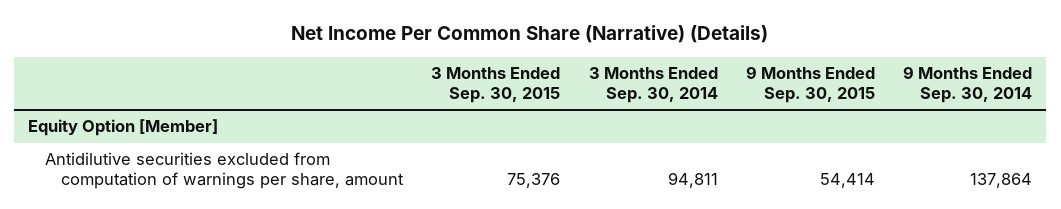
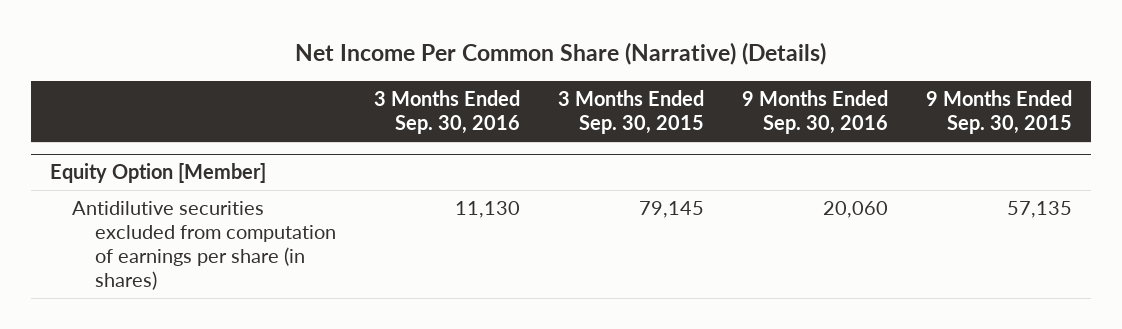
- | 3 Months Ended Sep. 30, 2015 | 3 Months Ended Sep. 30, 2014 | 9 Months Ended Sep. 30, 2015 | 9 Months Ended Sep. 30, 2014
+ | 3 Months Ended Sep. 30, 2016 | 3 Months Ended Sep. 30, 2015 | 9 Months Ended Sep. 30, 2016 | 9 Months Ended Sep. 30, 2015
@ Equity Option [Member]
- Antidilutive securities excluded from computation of warnings per share, amount | 75,376 | 94,811 | 54,414 | 137,864
+ Antidilutive securities excluded from computation of earnings per share (in shares) | 11,130 | 79,145 | 20,060 | 57,135

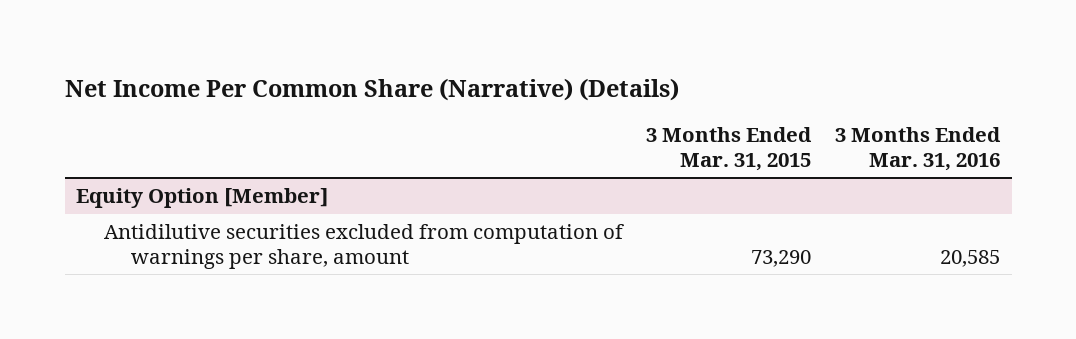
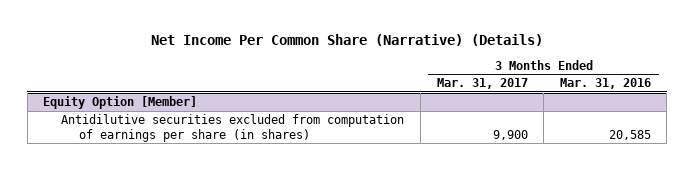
- | 3 Months Ended Mar. 31, 2015 | 3 Months Ended Mar. 31, 2016
+ | 3 Months Ended Mar. 31, 2017 | 3 Months Ended Mar. 31, 2016
@ Equity Option [Member]
- Antidilutive securities excluded from computation of warnings per share, amount | 73,290 | 20,585
+ Antidilutive securities excluded from computation of earnings per share (in shares) | 9,900 | 20,585

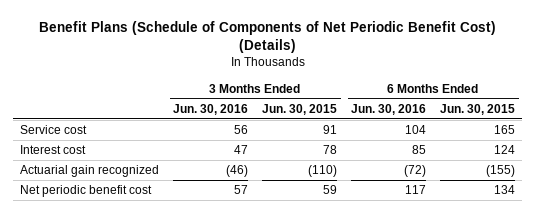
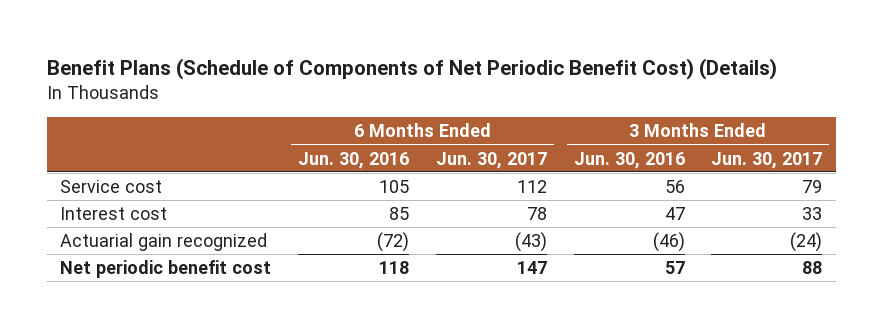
- | 3 Months Ended Jun. 30, 2016 | 3 Months Ended Jun. 30, 2015 | 6 Months Ended Jun. 30, 2016 | 6 Months Ended Jun. 30, 2015
+ | 6 Months Ended Jun. 30, 2016 | 6 Months Ended Jun. 30, 2017 | 3 Months Ended Jun. 30, 2016 | 3 Months Ended Jun. 30, 2017
- Service cost | 56 | 91 | 104 | 165
+ Service cost | 105 | 112 | 56 | 79
- Net periodic benefit cost | 57 | 59 | 117 | 134
+ Net periodic benefit cost | 118 | 147 | 57 | 88

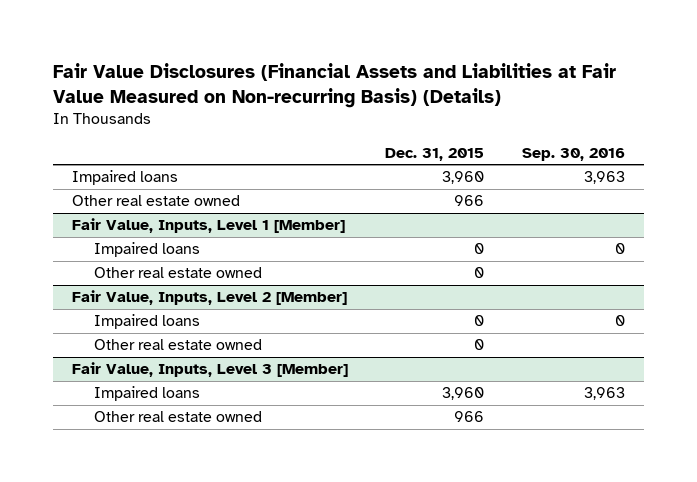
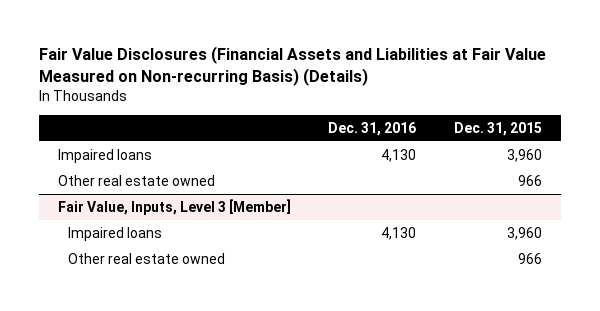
- | Dec. 31, 2015 | Sep. 30, 2016
+ | Dec. 31, 2016 | Dec. 31, 2015
- Fair Value, Inputs, Level 1 [Member]
- Impaired loans | 0 | 0
- Other real estate owned | 0 |
- Fair Value, Inputs, Level 2 [Member]
- Impaired loans | 0 | 0
- Other real estate owned | 0 |

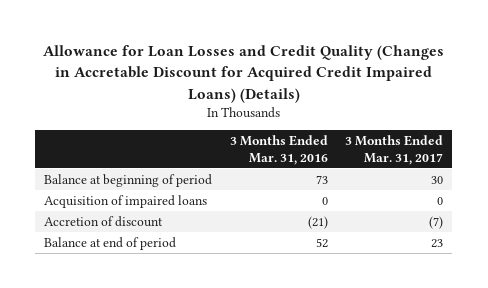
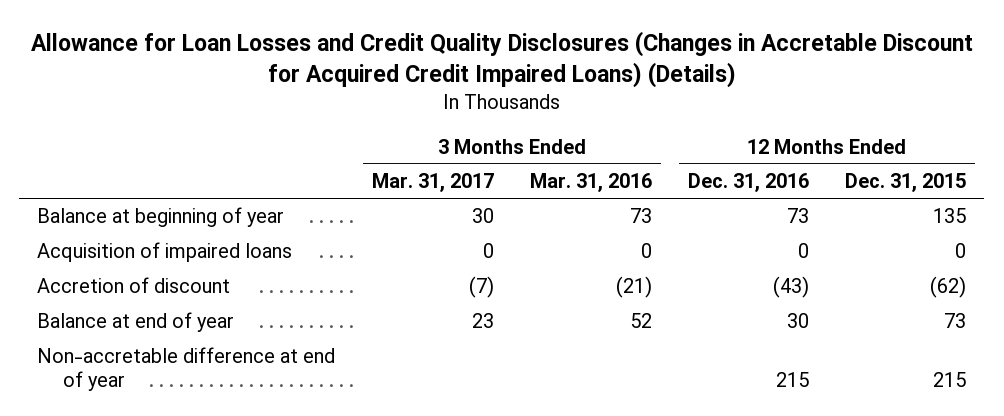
- Allowance for Loan Losses and Credit Quality (Changes in Accretable Discount for Acquired Credit Impaired Loans) (Details)
+ Allowance for Loan Losses and Credit Quality Disclosures (Changes in Accretable Discount for Acquired Credit Impaired Loans) (Details)
- | 3 Months Ended Mar. 31, 2016 | 3 Months Ended Mar. 31, 2017
+ | 3 Months Ended Mar. 31, 2017 | 3 Months Ended Mar. 31, 2016 | 12 Months Ended Dec. 31, 2016 | 12 Months Ended Dec. 31, 2015
- Balance at beginning of period | 73 | 30
+ Balance at beginning of year | 30 | 73 | 73 | 135
- Balance at end of period | 52 | 23
+ Balance at end of year | 23 | 52 | 30 | 73
+ Non-accretable difference at end of year | | | 215 | 215

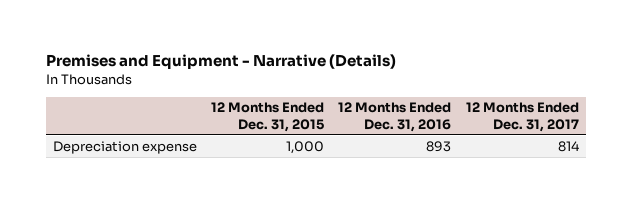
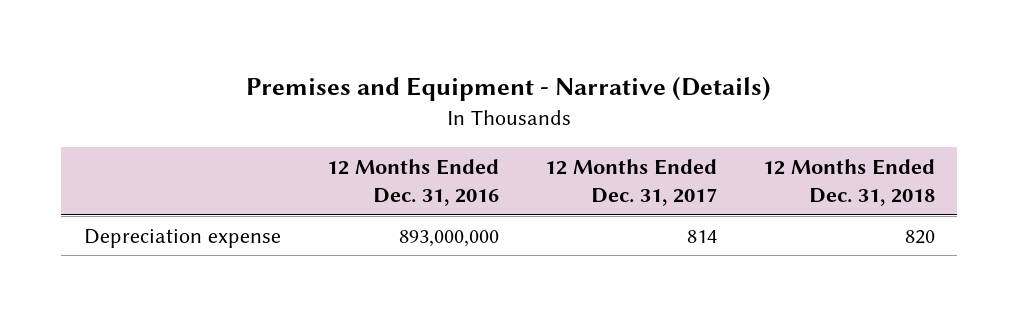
- | 12 Months Ended Dec. 31, 2015 | 12 Months Ended Dec. 31, 2016 | 12 Months Ended Dec. 31, 2017
+ | 12 Months Ended Dec. 31, 2016 | 12 Months Ended Dec. 31, 2017 | 12 Months Ended Dec. 31, 2018
- Depreciation expense | 1,000 | 893 | 814
+ Depreciation expense | 893,000,000 | 814 | 820

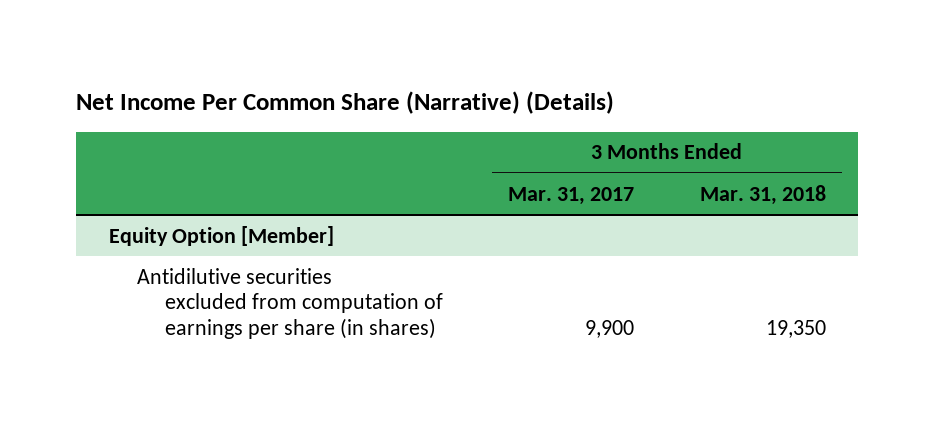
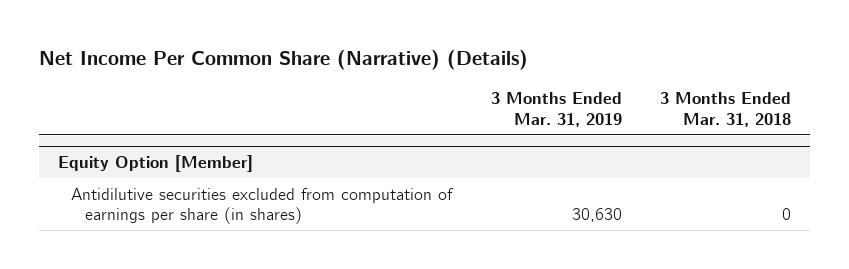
- | 3 Months Ended Mar. 31, 2017 | 3 Months Ended Mar. 31, 2018
+ | 3 Months Ended Mar. 31, 2019 | 3 Months Ended Mar. 31, 2018
@ Equity Option [Member]
- Antidilutive securities excluded from computation of earnings per share (in shares) | 9,900 | 19,350
+ Antidilutive securities excluded from computation of earnings per share (in shares) | 30,630 | 0

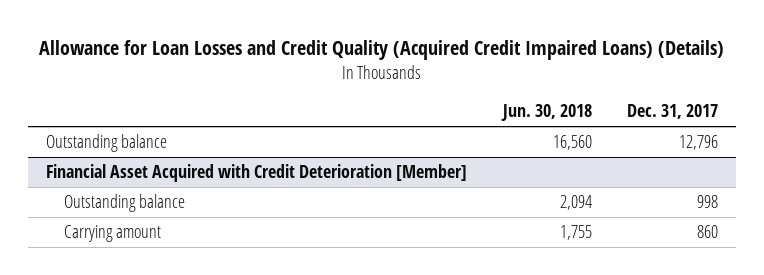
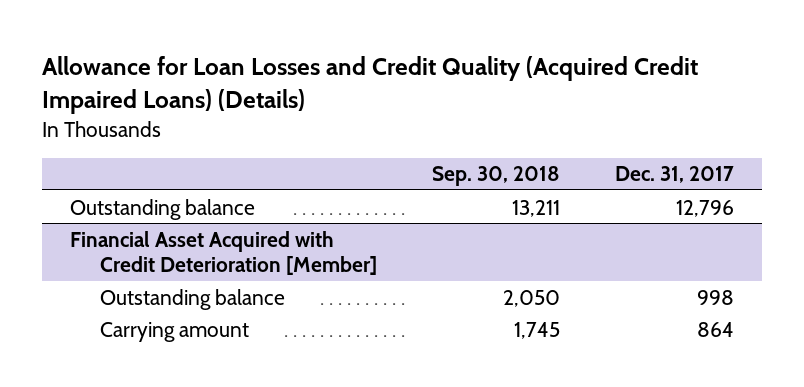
- | Jun. 30, 2018 | Dec. 31, 2017
+ | Sep. 30, 2018 | Dec. 31, 2017
@ Financial Asset Acquired with Credit Deterioration [Member]
- Carrying amount | 1,755 | 860
+ Carrying amount | 1,745 | 864

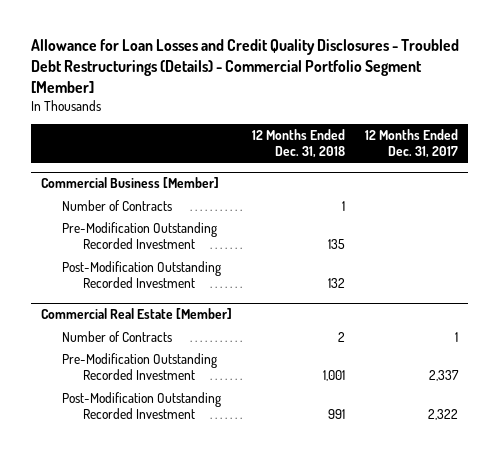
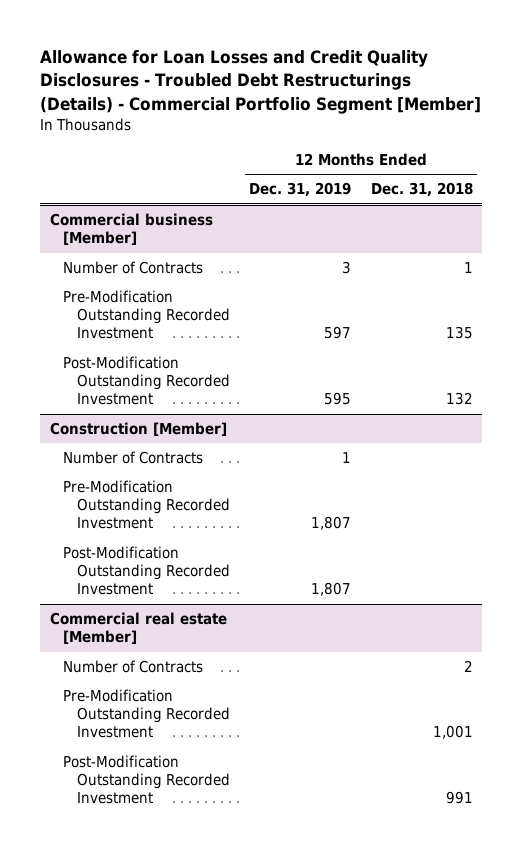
- | 12 Months Ended Dec. 31, 2018 | 12 Months Ended Dec. 31, 2017
+ | 12 Months Ended Dec. 31, 2019 | 12 Months Ended Dec. 31, 2018
- Commercial Business [Member]
+ Commercial business [Member]
- Commercial Real Estate [Member]
+ Construction [Member]
+ Number of Contracts | 1 |
+ Pre-Modification Outstanding Recorded Investment | 1,807 |
+ Post-Modification Outstanding Recorded Investment | 1,807 |
+ Commercial real estate [Member]

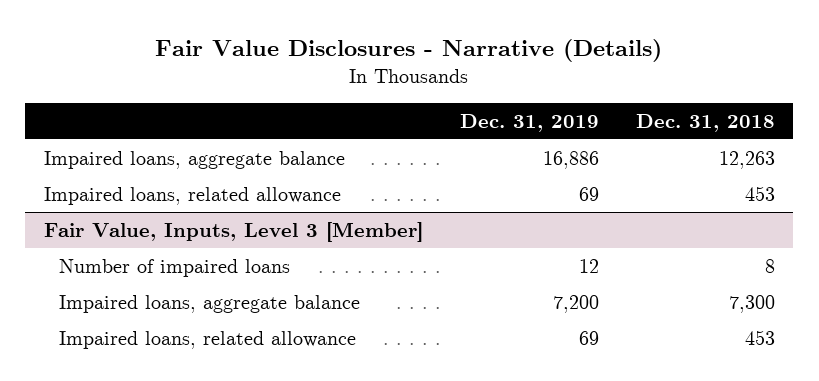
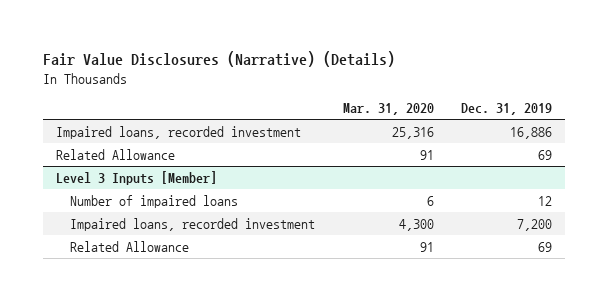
- Fair Value Disclosures - Narrative (Details)
+ Fair Value Disclosures (Narrative) (Details)
- | Dec. 31, 2019 | Dec. 31, 2018
+ | Mar. 31, 2020 | Dec. 31, 2019
- Impaired loans, aggregate balance | 16,886 | 12,263
- Impaired loans, related allowance | 69 | 453
- Fair Value, Inputs, Level 3 [Member]
+ Impaired loans, recorded investment | 25,316 | 16,886
+ Related Allowance | 91 | 69
+ Level 3 Inputs [Member]
- Impaired loans, aggregate balance | 7,200 | 7,300
- Impaired loans, related allowance | 69 | 453
+ Impaired loans, recorded investment | 4,300 | 7,200
+ Related Allowance | 91 | 69

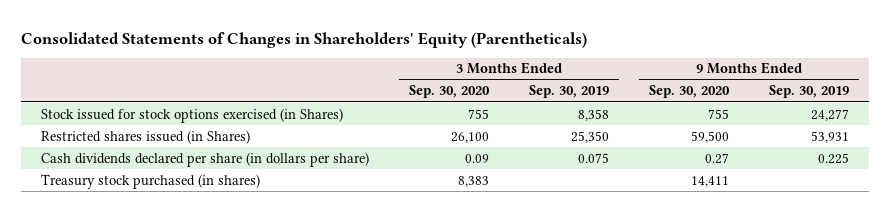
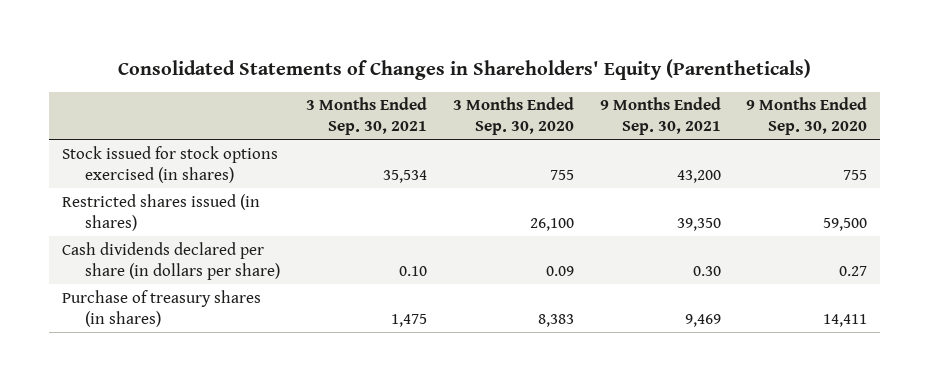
- | 3 Months Ended Sep. 30, 2020 | 3 Months Ended Sep. 30, 2019 | 9 Months Ended Sep. 30, 2020 | 9 Months Ended Sep. 30, 2019
+ | 3 Months Ended Sep. 30, 2021 | 3 Months Ended Sep. 30, 2020 | 9 Months Ended Sep. 30, 2021 | 9 Months Ended Sep. 30, 2020
- Stock issued for stock options exercised (in Shares) | 755 | 8,358 | 755 | 24,277
- Restricted shares issued (in Shares) | 26,100 | 25,350 | 59,500 | 53,931
+ Stock issued for stock options exercised (in shares) | 35,534 | 755 | 43,200 | 755
+ Restricted shares issued (in shares) | | 26,100 | 39,350 | 59,500
- Treasury stock purchased (in shares) | 8,383 | | 14,411 |
+ Purchase of treasury shares (in shares) | 1,475 | 8,383 | 9,469 | 14,411

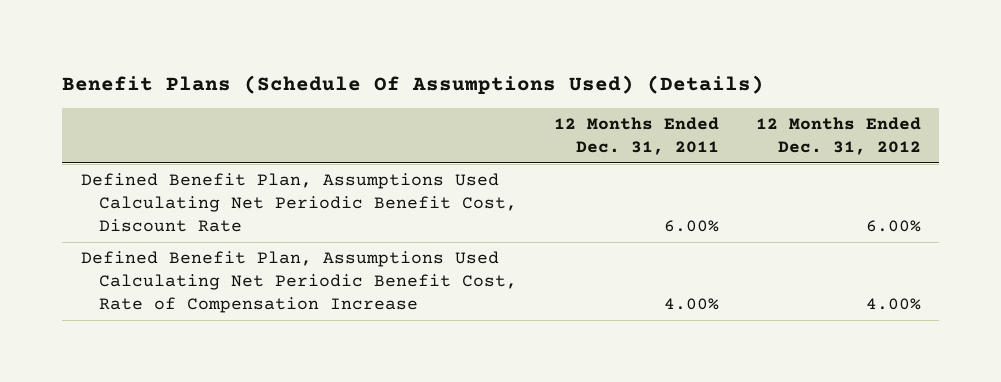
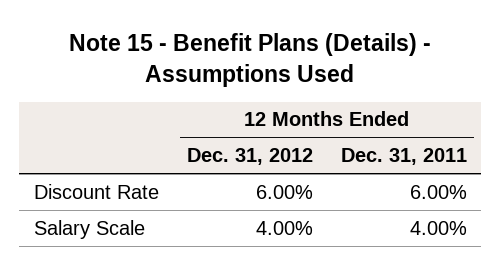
- Benefit Plans (Schedule Of Assumptions Used) (Details)
+ Note 15 - Benefit Plans (Details) - Assumptions Used
- | 12 Months Ended Dec. 31, 2011 | 12 Months Ended Dec. 31, 2012
+ | 12 Months Ended Dec. 31, 2012 | 12 Months Ended Dec. 31, 2011
- Defined Benefit Plan, Assumptions Used Calculating Net Periodic Benefit Cost, Discount Rate | 6.00% | 6.00%
- Defined Benefit Plan, Assumptions Used Calculating Net Periodic Benefit Cost, Rate of Compensation Increase | 4.00% | 4.00%
+ Discount Rate | 6.00% | 6.00%
+ Salary Scale | 4.00% | 4.00%

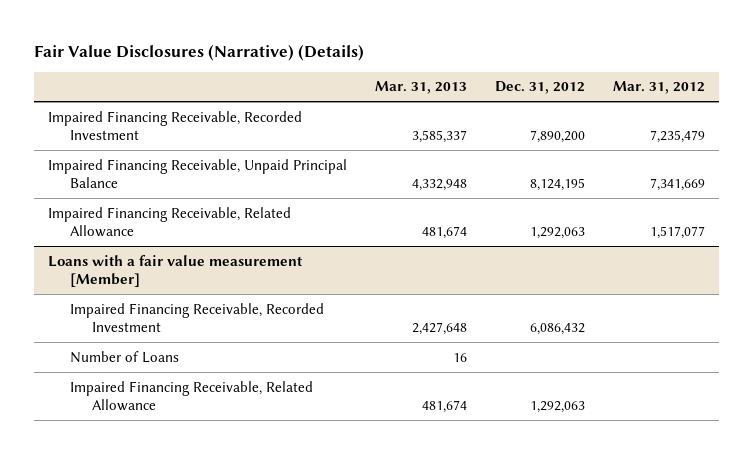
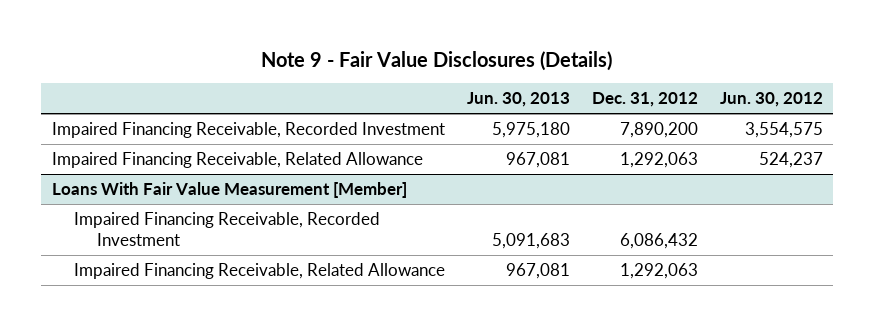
- Fair Value Disclosures (Narrative) (Details)
+ Note 9 - Fair Value Disclosures (Details)
- | Mar. 31, 2013 | Dec. 31, 2012 | Mar. 31, 2012
+ | Jun. 30, 2013 | Dec. 31, 2012 | Jun. 30, 2012
- Impaired Financing Receivable, Unpaid Principal Balance | 4,332,948 | 8,124,195 | 7,341,669
- Loans with a fair value measurement [Member]
+ Loans With Fair Value Measurement [Member]
- Number of Loans | 16 | |

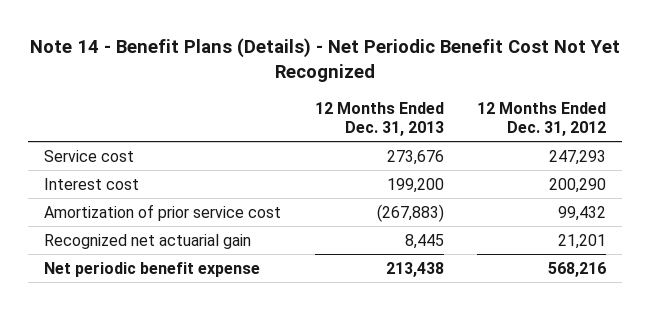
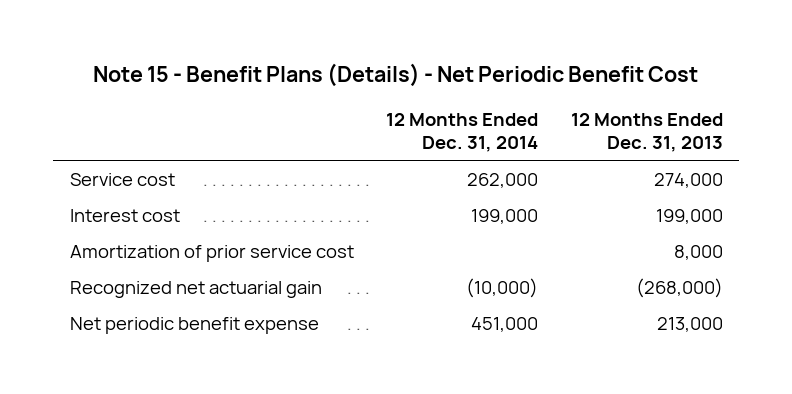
- Note 14 - Benefit Plans (Details) - Net Periodic Benefit Cost Not Yet Recognized
+ Note 15 - Benefit Plans (Details) - Net Periodic Benefit Cost
- | 12 Months Ended Dec. 31, 2013 | 12 Months Ended Dec. 31, 2012
+ | 12 Months Ended Dec. 31, 2014 | 12 Months Ended Dec. 31, 2013
- Service cost | 273,676 | 247,293
- Interest cost | 199,200 | 200,290
- Amortization of prior service cost | (267,883) | 99,432
- Recognized net actuarial gain | 8,445 | 21,201
- Net periodic benefit expense | 213,438 | 568,216
+ Service cost | 262,000 | 274,000
+ Interest cost | 199,000 | 199,000
+ Amortization of prior service cost | | 8,000
+ Recognized net actuarial gain | (10,000) | (268,000)
+ Net periodic benefit expense | 451,000 | 213,000

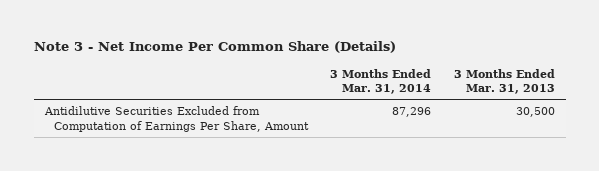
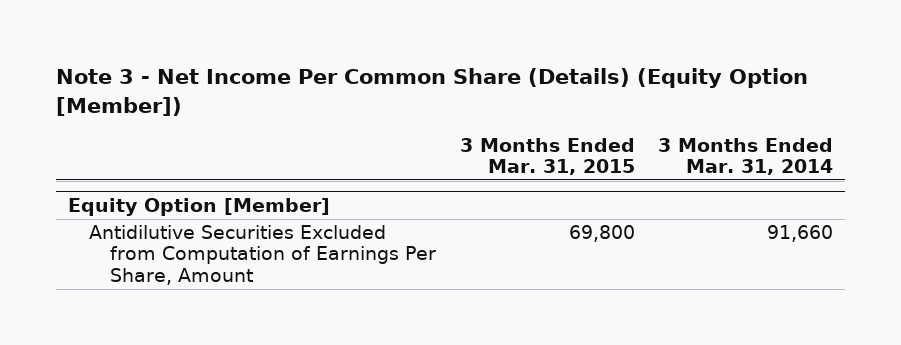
- Note 3 - Net Income Per Common Share (Details)
+ Note 3 - Net Income Per Common Share (Details) (Equity Option [Member])
- | 3 Months Ended Mar. 31, 2014 | 3 Months Ended Mar. 31, 2013
+ | 3 Months Ended Mar. 31, 2015 | 3 Months Ended Mar. 31, 2014
- Antidilutive Securities Excluded from Computation of Earnings Per Share, Amount | 87,296 | 30,500
+ Equity Option [Member]
+ Antidilutive Securities Excluded from Computation of Earnings Per Share, Amount | 69,800 | 91,660

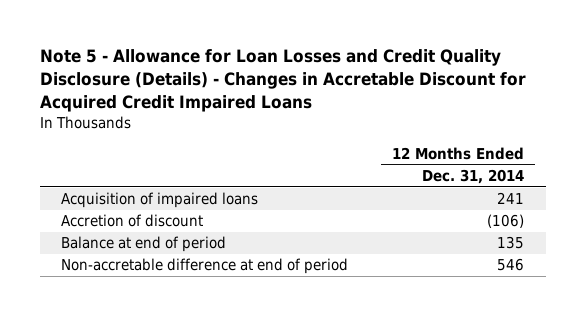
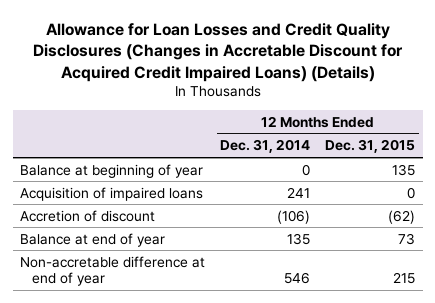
- Note 5 - Allowance for Loan Losses and Credit Quality Disclosure (Details) - Changes in Accretable Discount for Acquired Credit Impaired Loans
+ Allowance for Loan Losses and Credit Quality Disclosures (Changes in Accretable Discount for Acquired Credit Impaired Loans) (Details)
- | 12 Months Ended Dec. 31, 2014
+ | 12 Months Ended Dec. 31, 2014 | 12 Months Ended Dec. 31, 2015
+ Balance at beginning of year | 0 | 135
- Balance at end of period | 135
- Non-accretable difference at end of period | 546
+ Balance at end of year | 135 | 73
+ Non-accretable difference at end of year | 546 | 215

